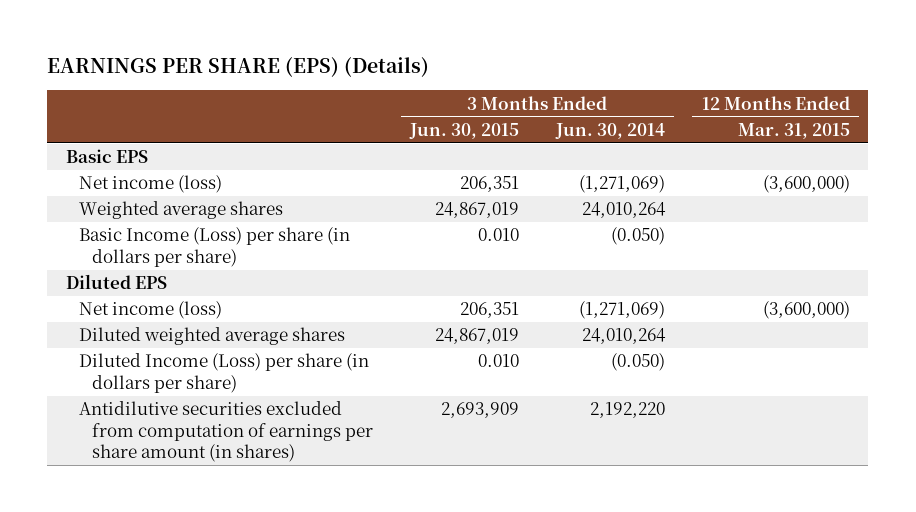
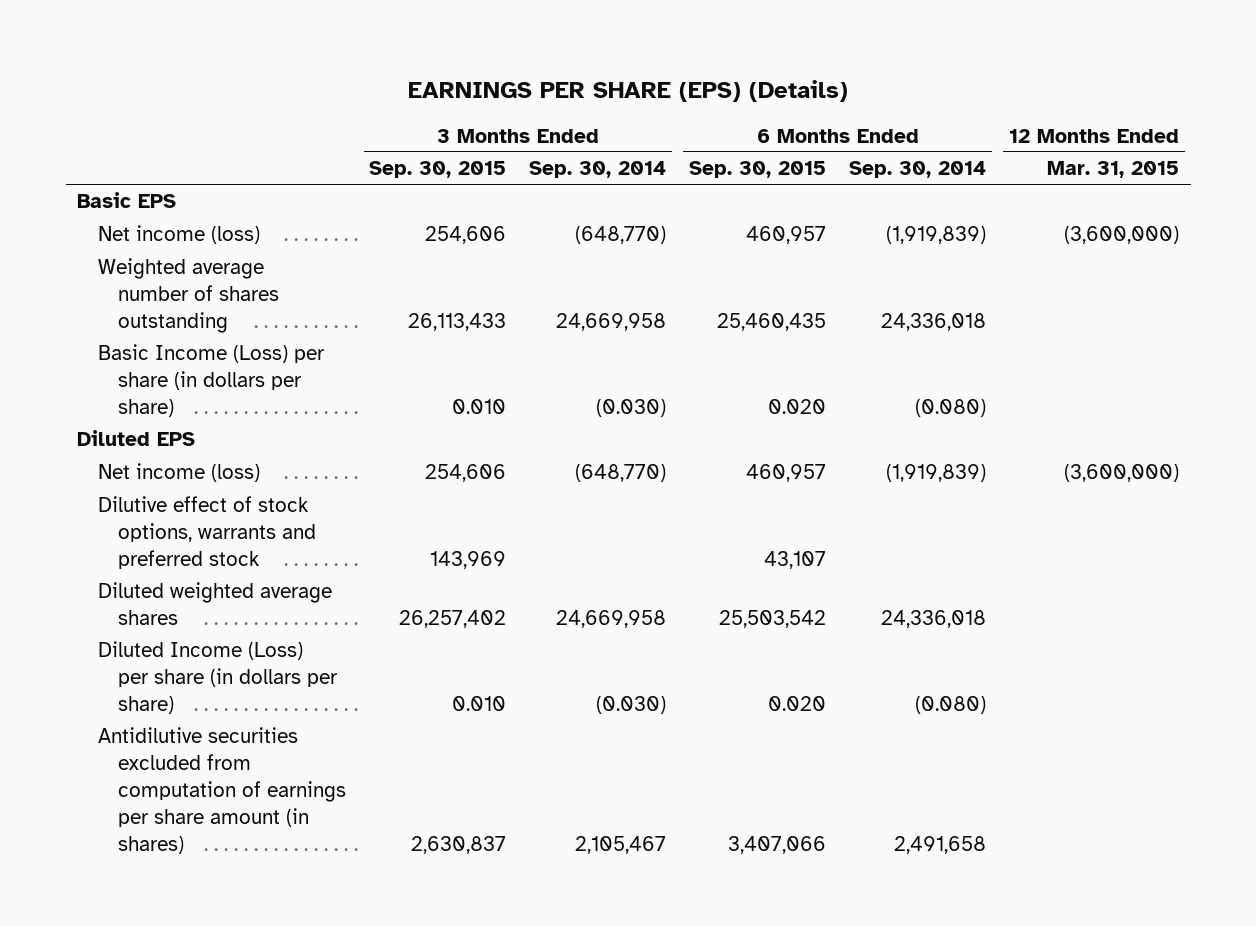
- | 3 Months Ended Jun. 30, 2015 | 3 Months Ended Jun. 30, 2014 | 12 Months Ended Mar. 31, 2015
+ | 3 Months Ended Sep. 30, 2015 | 3 Months Ended Sep. 30, 2014 | 6 Months Ended Sep. 30, 2015 | 6 Months Ended Sep. 30, 2014 | 12 Months Ended Mar. 31, 2015
- Weighted average shares | 24,867,019 | 24,010,264 |
+ Weighted average number of shares outstanding | 26,113,433 | 24,669,958 | 25,460,435 | 24,336,018 |
+ Dilutive effect of stock options, warrants and preferred stock | 143,969 | | 43,107 | |

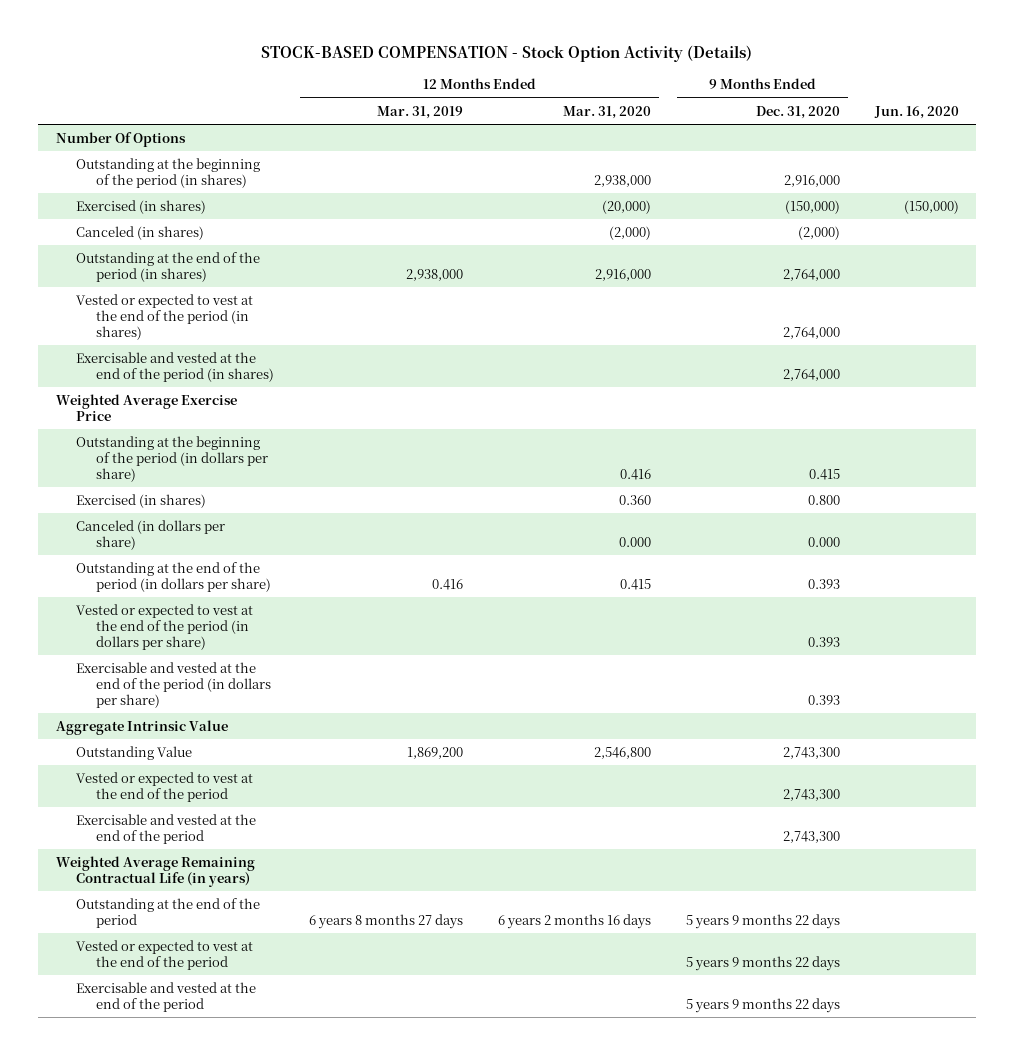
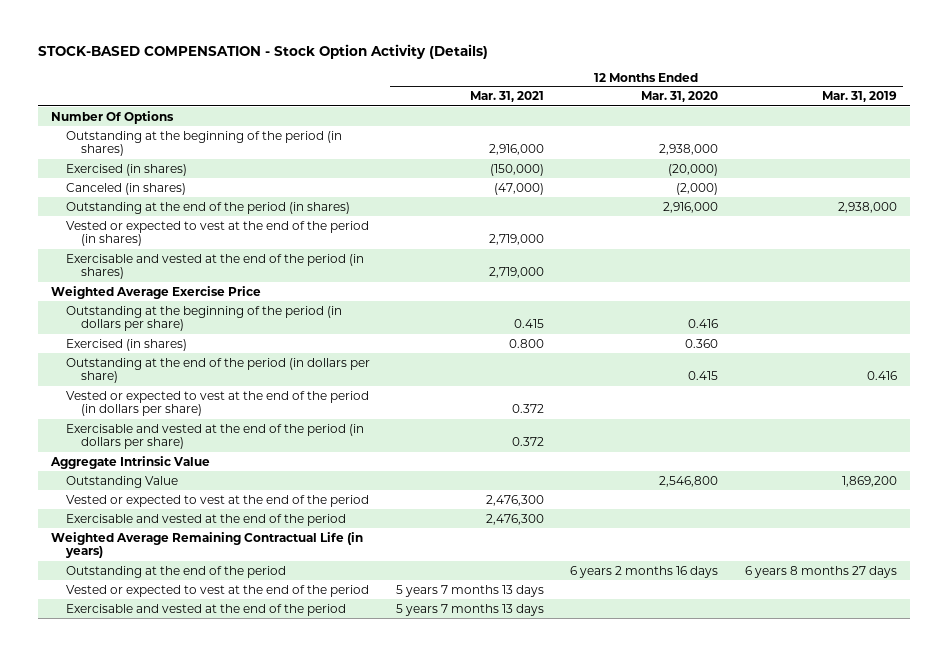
- | 12 Months Ended Mar. 31, 2019 | 12 Months Ended Mar. 31, 2020 | 9 Months Ended Dec. 31, 2020 | Jun. 16, 2020
+ | 12 Months Ended Mar. 31, 2021 | 12 Months Ended Mar. 31, 2020 | 12 Months Ended Mar. 31, 2019
- Canceled (in dollars per share) | | 0.000 | 0.000 |

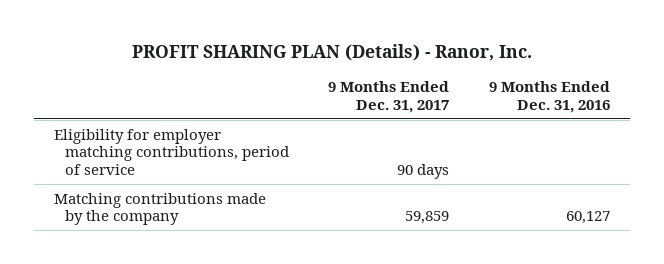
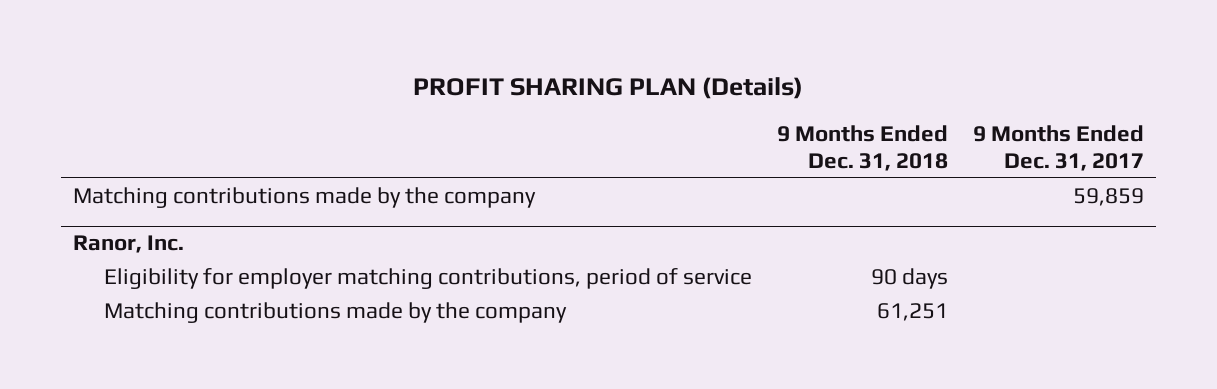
- PROFIT SHARING PLAN (Details) - Ranor, Inc.
+ PROFIT SHARING PLAN (Details)
- | 9 Months Ended Dec. 31, 2017 | 9 Months Ended Dec. 31, 2016
+ | 9 Months Ended Dec. 31, 2018 | 9 Months Ended Dec. 31, 2017
- Eligibility for employer matching contributions, period of service | 90 days |
+ Ranor, Inc.
+ Eligibility for employer matching contributions, period of service | 90 days |
+ Matching contributions made by the company | 61,251 |

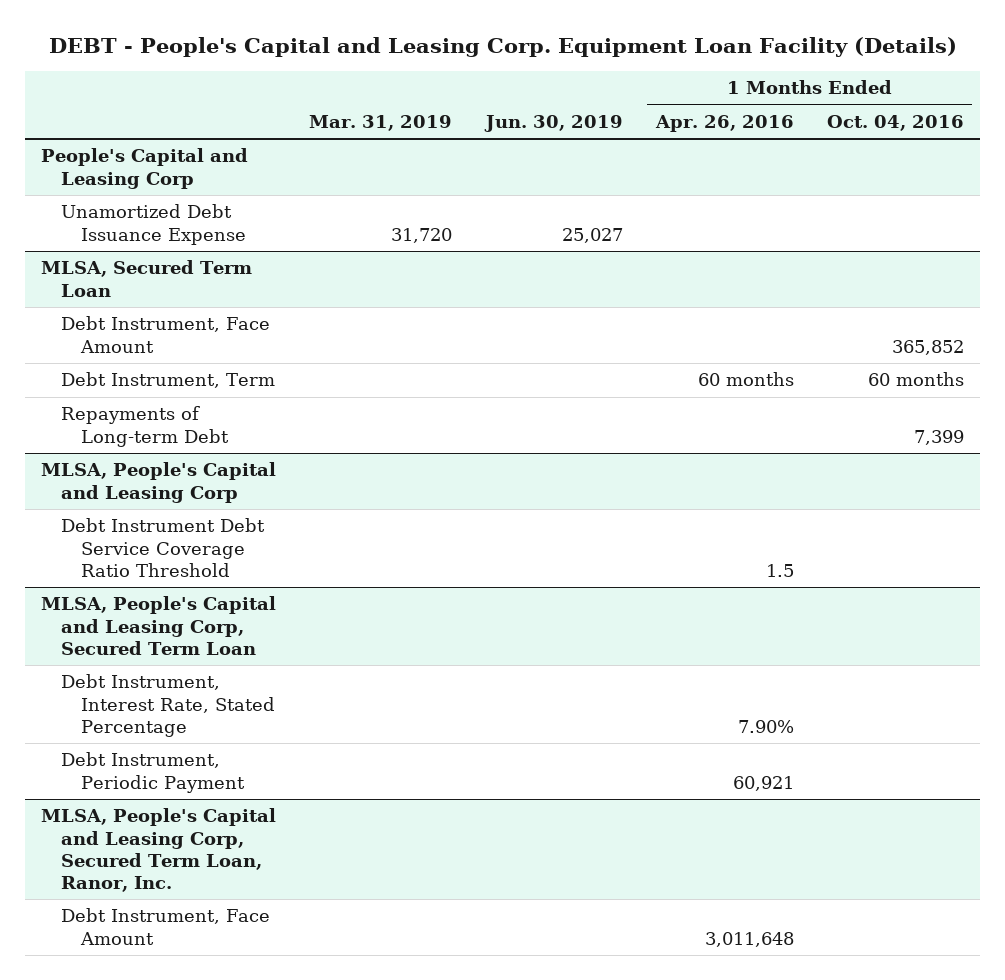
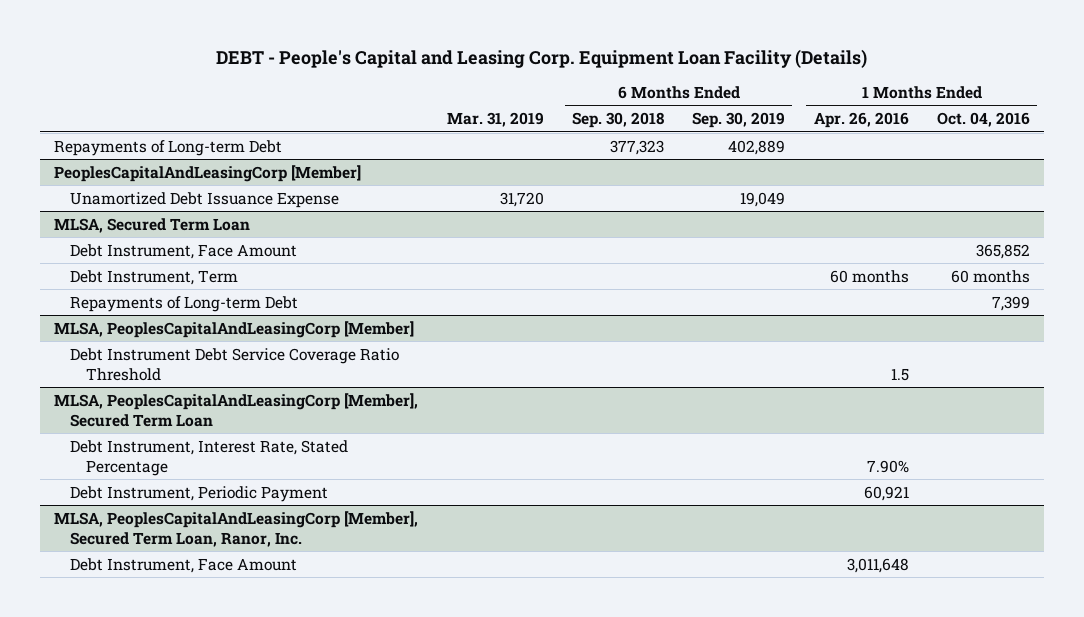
- | Mar. 31, 2019 | Jun. 30, 2019 | 1 Months Ended Apr. 26, 2016 | 1 Months Ended Oct. 04, 2016
+ | Mar. 31, 2019 | 6 Months Ended Sep. 30, 2018 | 6 Months Ended Sep. 30, 2019 | 1 Months Ended Apr. 26, 2016 | 1 Months Ended Oct. 04, 2016
- People's Capital and Leasing Corp
+ Repayments of Long-term Debt | | 377,323 | 402,889 | |
+ PeoplesCapitalAndLeasingCorp [Member]
- MLSA, People's Capital and Leasing Corp
+ MLSA, PeoplesCapitalAndLeasingCorp [Member]
- MLSA, People's Capital and Leasing Corp, Secured Term Loan
+ MLSA, PeoplesCapitalAndLeasingCorp [Member], Secured Term Loan
- MLSA, People's Capital and Leasing Corp, Secured Term Loan, Ranor, Inc.
+ MLSA, PeoplesCapitalAndLeasingCorp [Member], Secured Term Loan, Ranor, Inc.

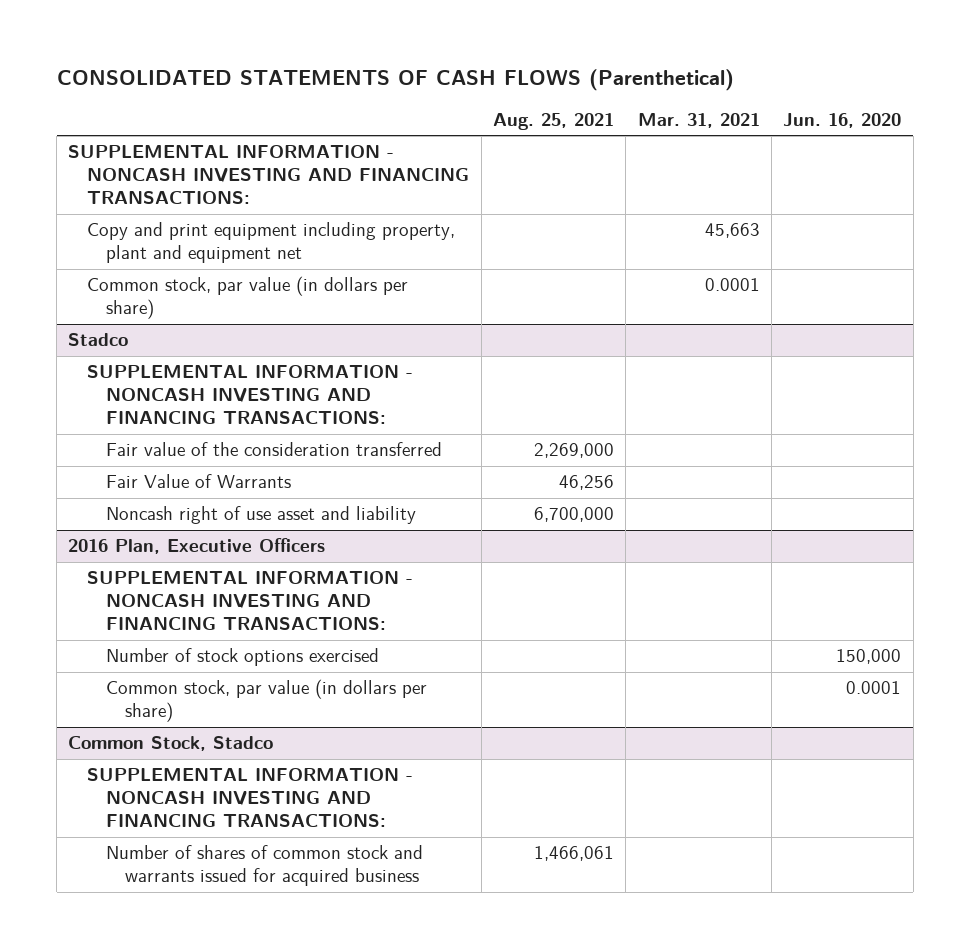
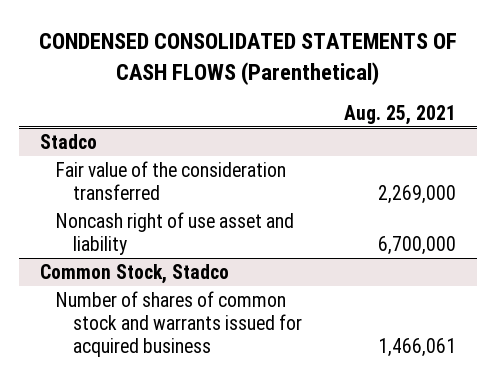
- CONSOLIDATED STATEMENTS OF CASH FLOWS (Parenthetical)
+ CONDENSED CONSOLIDATED STATEMENTS OF CASH FLOWS (Parenthetical)
- | Aug. 25, 2021 | Mar. 31, 2021 | Jun. 16, 2020
+ | Aug. 25, 2021
- SUPPLEMENTAL INFORMATION - NONCASH INVESTING AND FINANCING TRANSACTIONS:
- Copy and print equipment including property, plant and equipment net | | 45,663 |
- Common stock, par value (in dollars per share) | | 0.0001 |
@ Stadco
- SUPPLEMENTAL INFORMATION - NONCASH INVESTING AND FINANCING TRANSACTIONS:
- Fair Value of Warrants | 46,256 | |
- 2016 Plan, Executive Officers
- SUPPLEMENTAL INFORMATION - NONCASH INVESTING AND FINANCING TRANSACTIONS:
- Number of stock options exercised | | | 150,000
- Common stock, par value (in dollars per share) | | | 0.0001
@ Common Stock, Stadco
- SUPPLEMENTAL INFORMATION - NONCASH INVESTING AND FINANCING TRANSACTIONS:

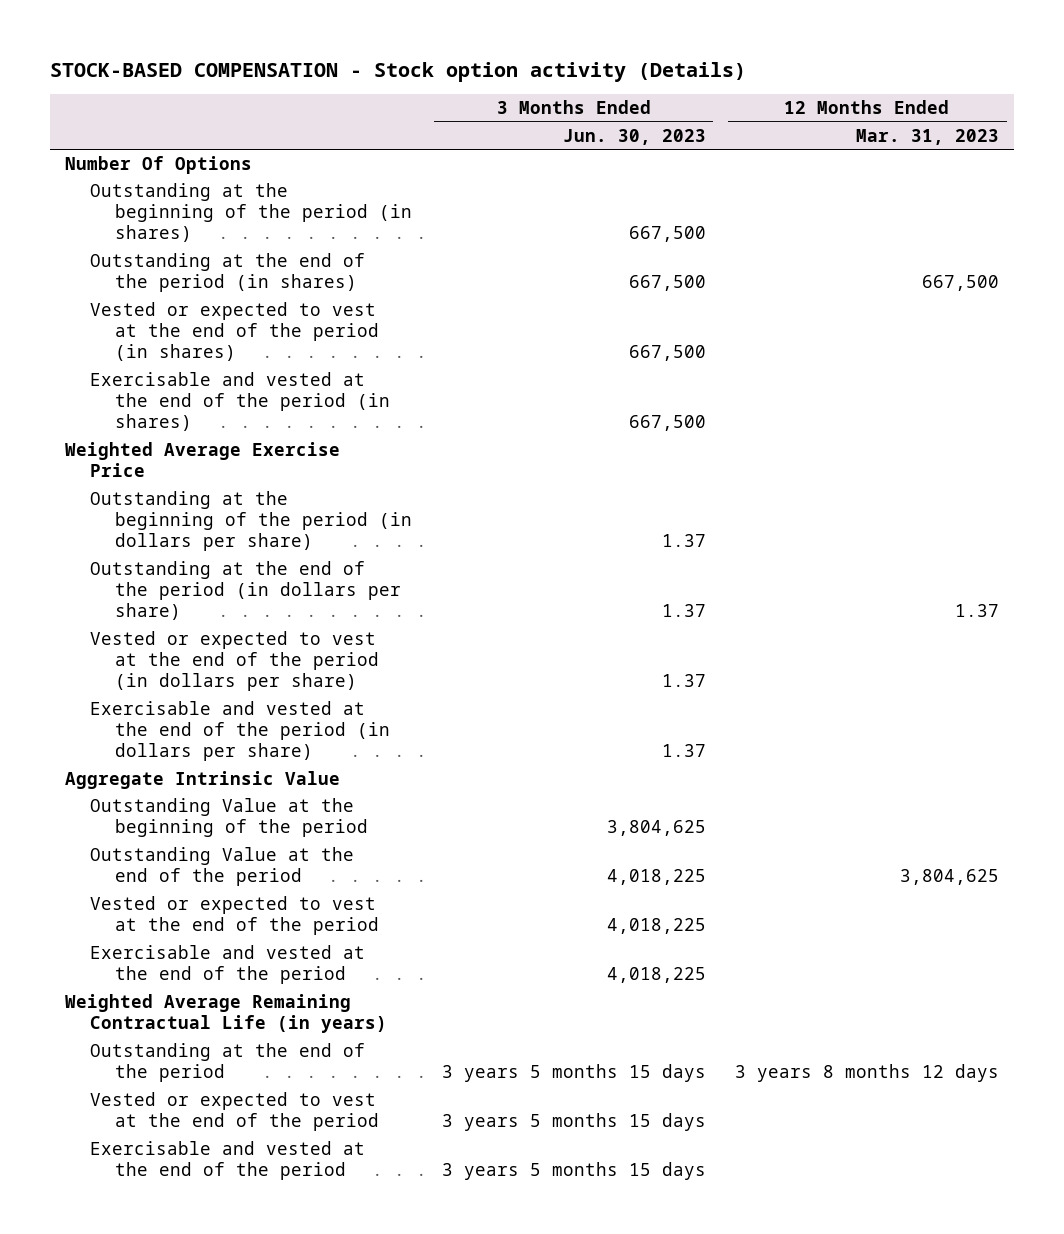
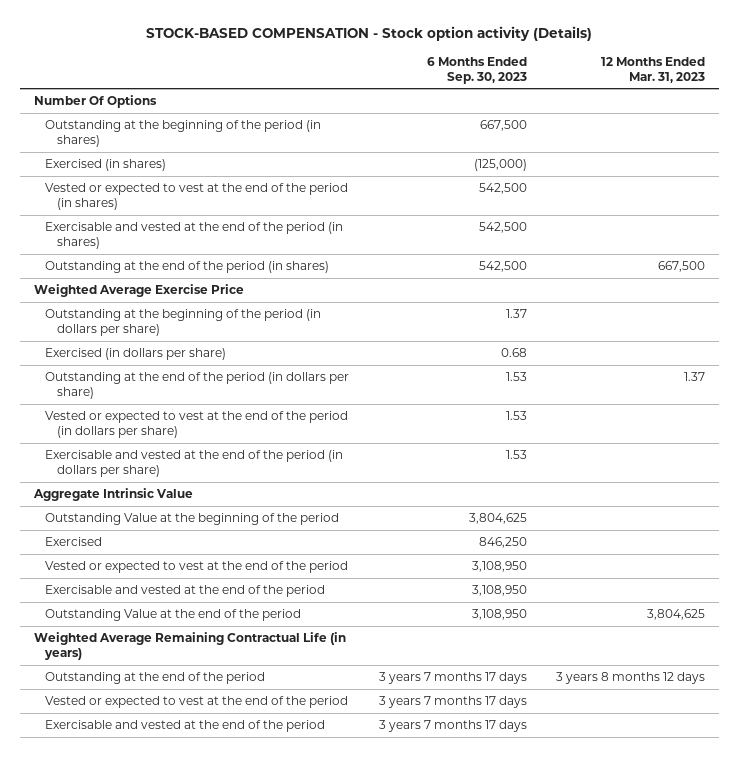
- | 3 Months Ended Jun. 30, 2023 | 12 Months Ended Mar. 31, 2023
+ | 6 Months Ended Sep. 30, 2023 | 12 Months Ended Mar. 31, 2023
+ Exercised (in shares) | (125,000) |
moved down: Outstanding at the end of the period (in shares) | 542,500 | 667,500
+ Exercised (in dollars per share) | 0.68 |
+ Exercised | 846,250 |
moved down: Outstanding Value at the end of the period | 3,108,950 | 3,804,625

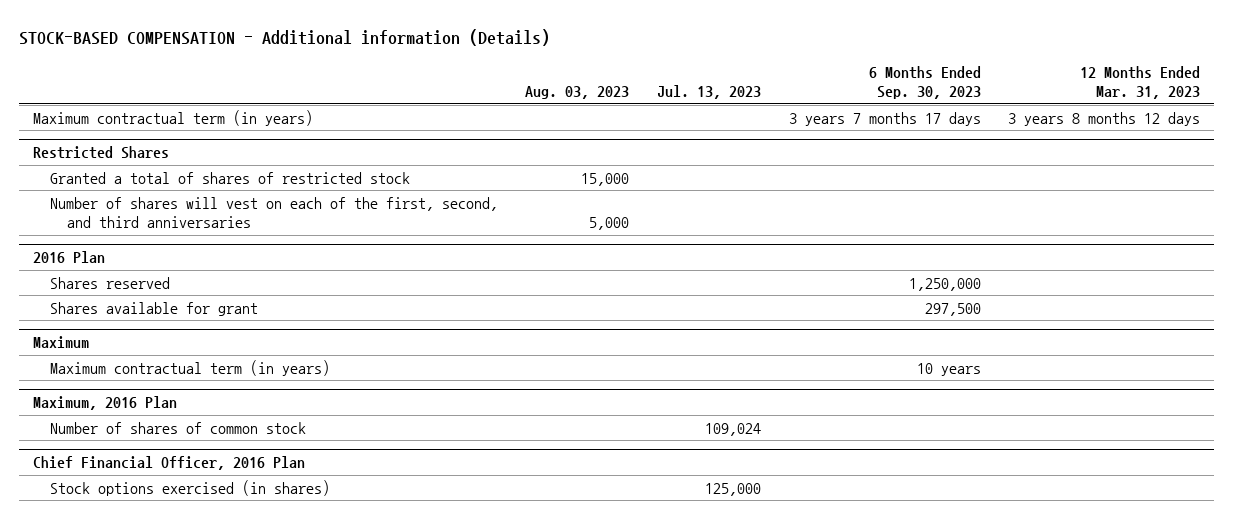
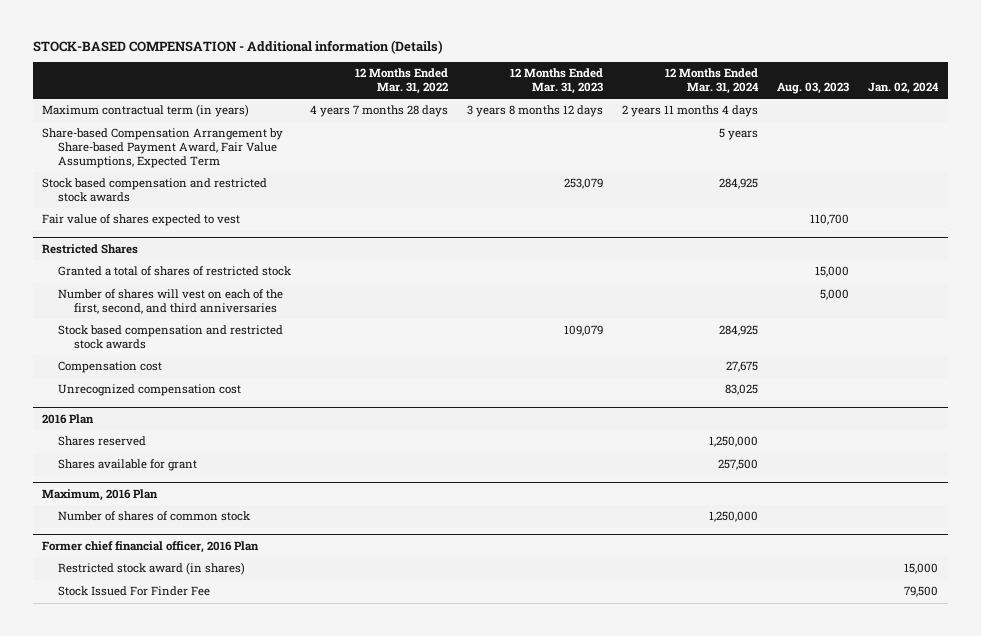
- | Aug. 03, 2023 | Jul. 13, 2023 | 6 Months Ended Sep. 30, 2023 | 12 Months Ended Mar. 31, 2023
+ | 12 Months Ended Mar. 31, 2022 | 12 Months Ended Mar. 31, 2023 | 12 Months Ended Mar. 31, 2024 | Aug. 03, 2023 | Jan. 02, 2024
+ Share-based Compensation Arrangement by Share-based Payment Award, Fair Value Assumptions, Expected Term | | | 5 years | |
+ Stock based compensation and restricted stock awards | | 253,079 | 284,925 | |
+ Fair value of shares expected to vest | | | | 110,700 |
@ Restricted Shares
+ Stock based compensation and restricted stock awards | | 109,079 | 284,925 | |
+ Compensation cost | | | 27,675 | |
+ Unrecognized compensation cost | | | 83,025 | |
- Maximum
- Maximum contractual term (in years) | | | 10 years |
- Chief Financial Officer, 2016 Plan
- Stock options exercised (in shares) | | 125,000 | |
+ Former chief financial officer, 2016 Plan
+ Restricted stock award (in shares) | | | | | 15,000
+ Stock Issued For Finder Fee | | | | | 79,500

